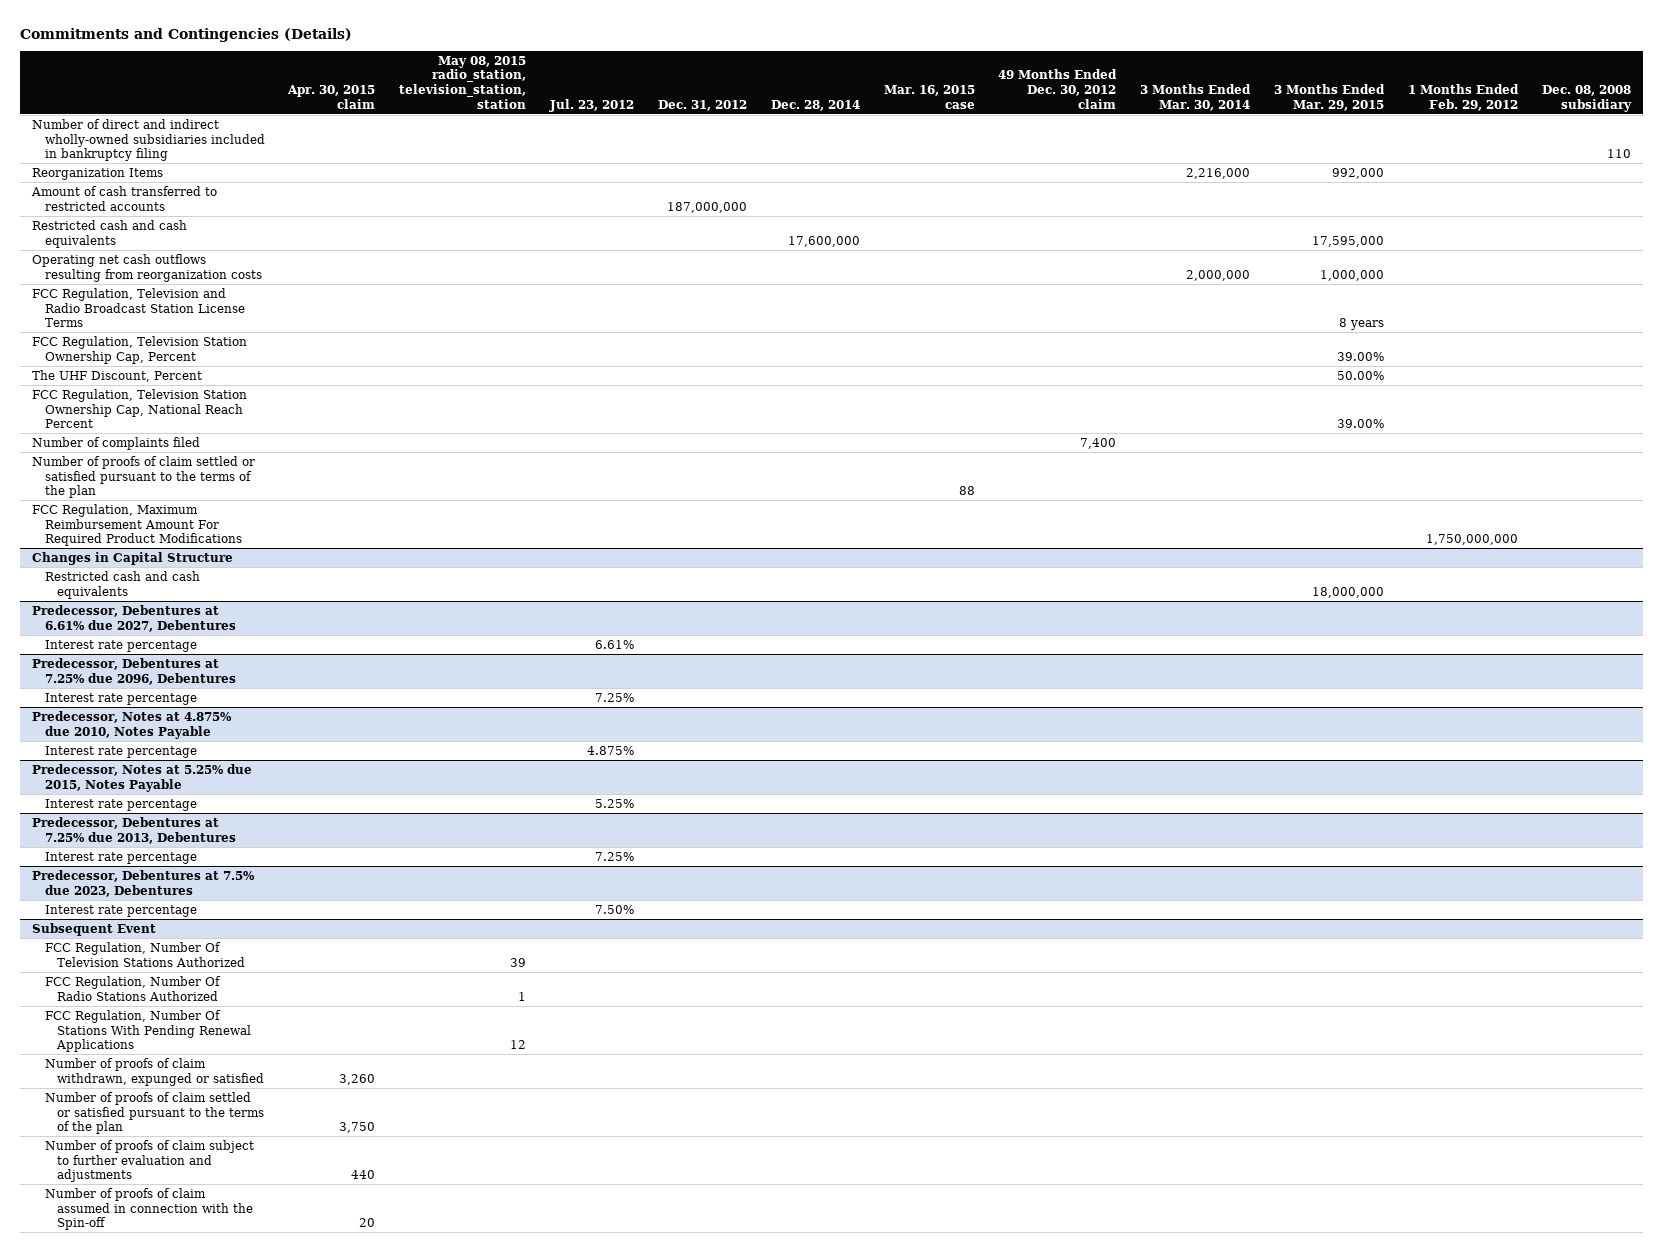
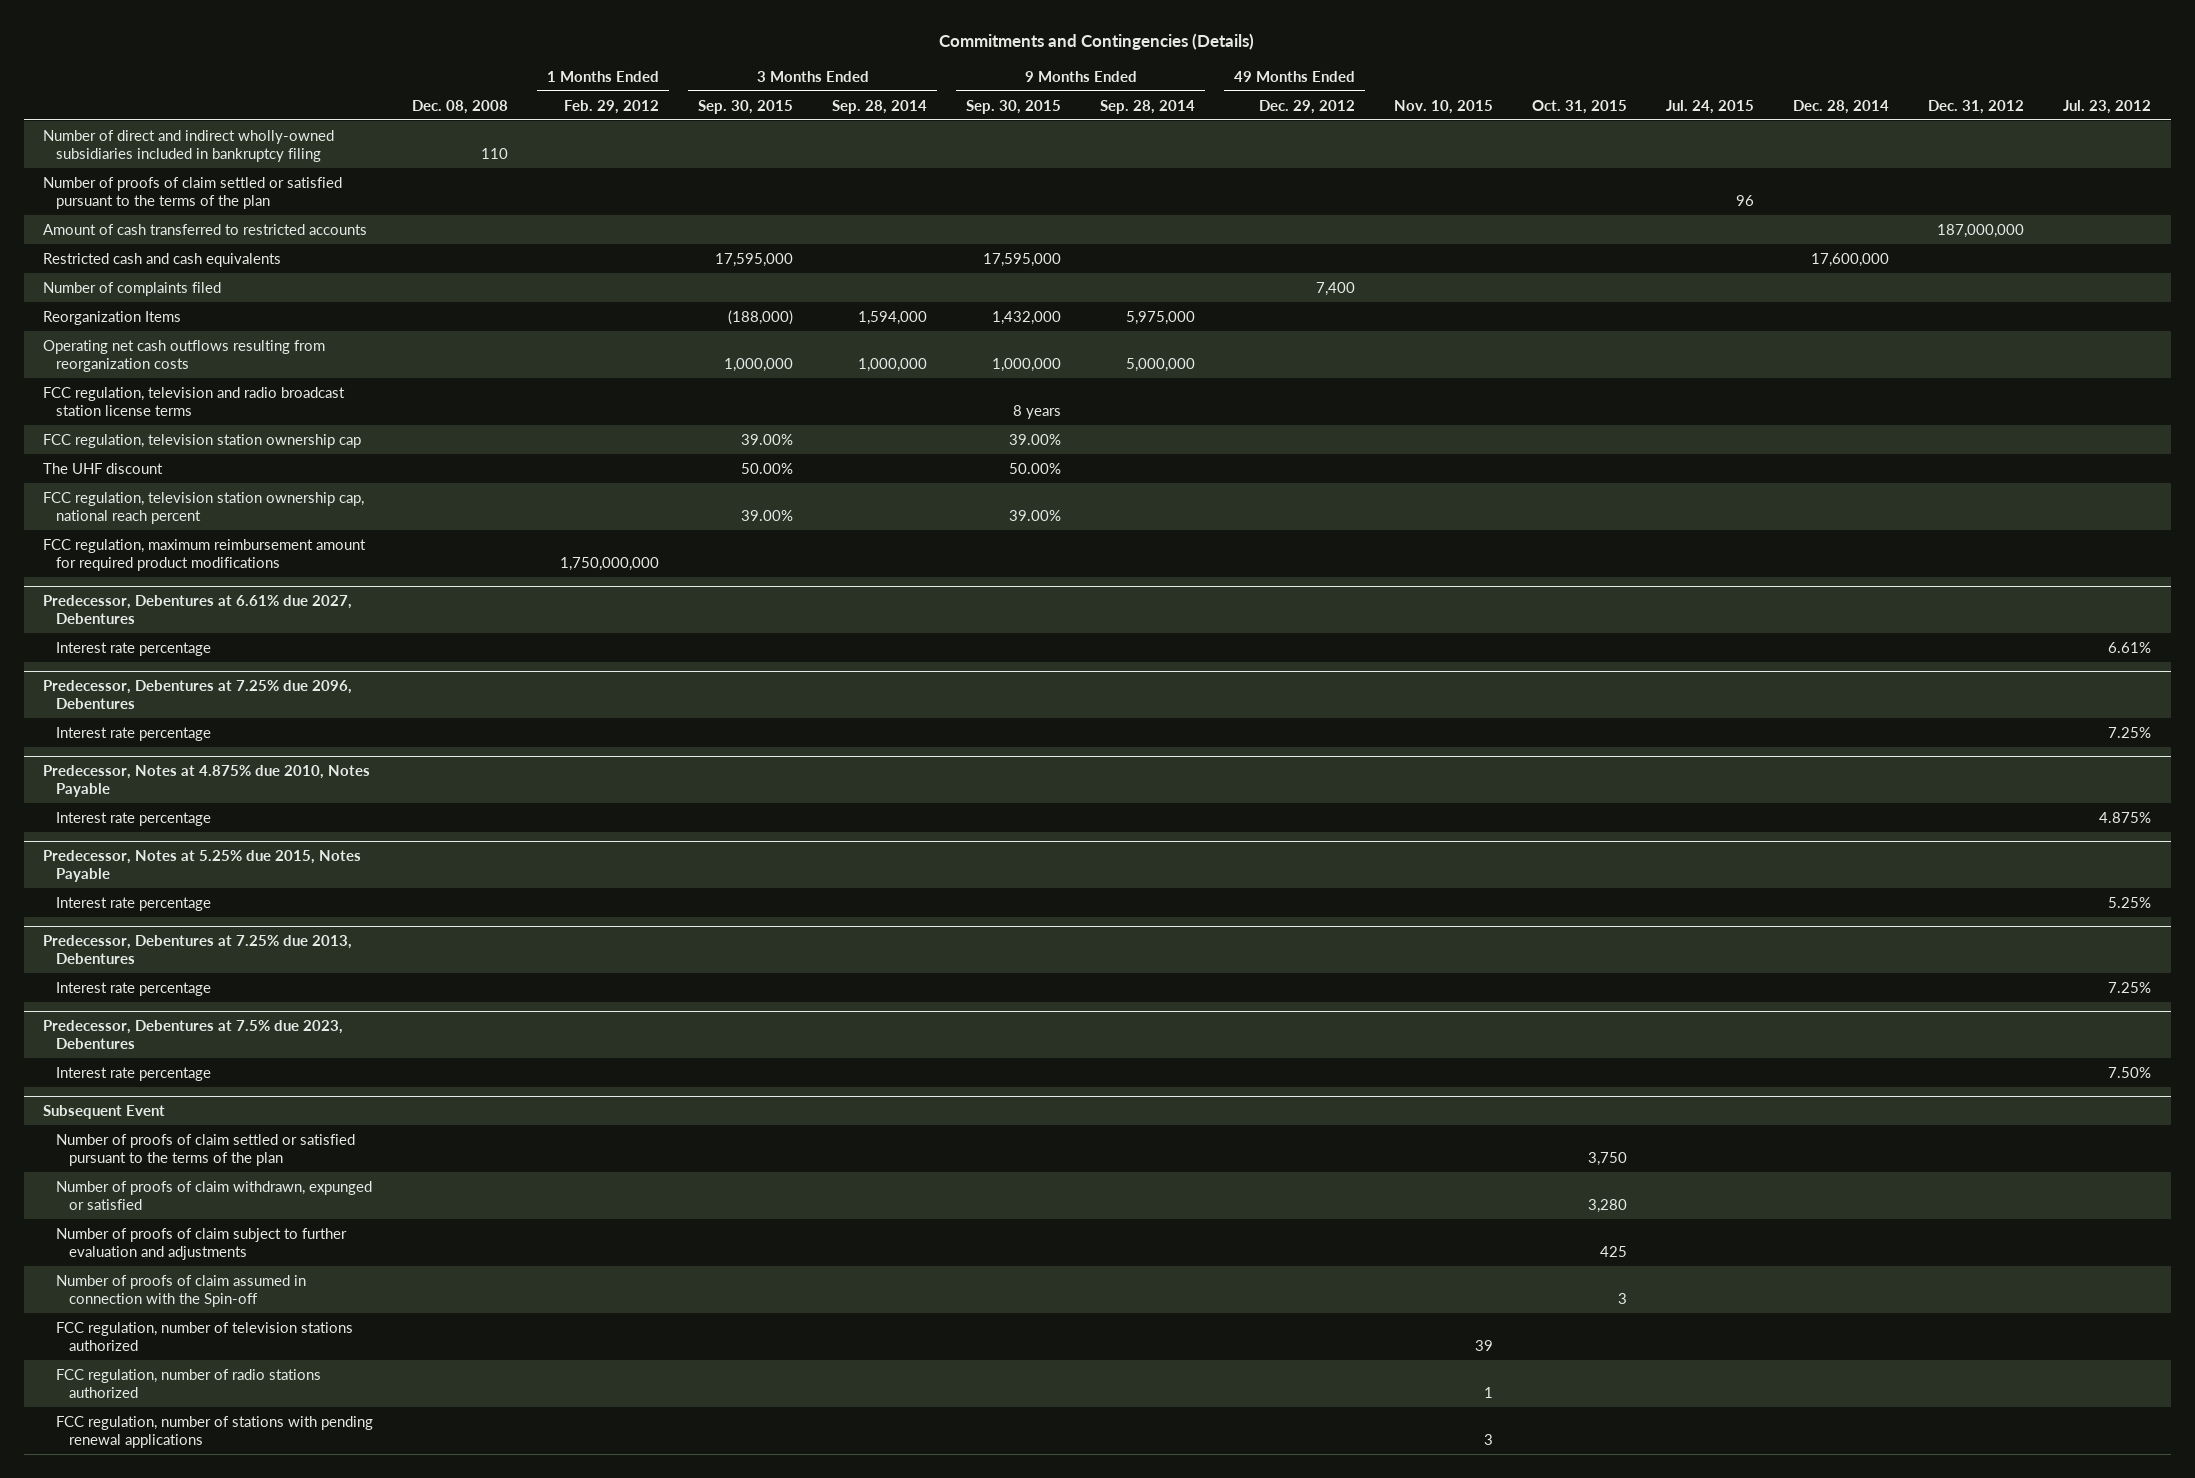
- | Apr. 30, 2015 claim | May 08, 2015 radio_station, television_station, station | Jul. 23, 2012 | Dec. 31, 2012 | Dec. 28, 2014 | Mar. 16, 2015 case | 49 Months Ended Dec. 30, 2012 claim | 3 Months Ended Mar. 30, 2014 | 3 Months Ended Mar. 29, 2015 | 1 Months Ended Feb. 29, 2012 | Dec. 08, 2008 subsidiary
+ | Dec. 08, 2008 | 1 Months Ended Feb. 29, 2012 | 3 Months Ended Sep. 30, 2015 | 3 Months Ended Sep. 28, 2014 | 9 Months Ended Sep. 30, 2015 | 9 Months Ended Sep. 28, 2014 | 49 Months Ended Dec. 29, 2012 | Nov. 10, 2015 | Oct. 31, 2015 | Jul. 24, 2015 | Dec. 28, 2014 | Dec. 31, 2012 | Jul. 23, 2012
moved up: Number of proofs of claim settled or satisfied pursuant to the terms of the plan | | | | | | | | | | 96 | | |
- FCC Regulation, Television and Radio Broadcast Station License Terms | | | | | | | | | 8 years | |
- FCC Regulation, Television Station Ownership Cap, Percent | | | | | | | | | 39.00% | |
- The UHF Discount, Percent | | | | | | | | | 50.00% | |
- FCC Regulation, Television Station Ownership Cap, National Reach Percent | | | | | | | | | 39.00% | |
- FCC Regulation, Maximum Reimbursement Amount For Required Product Modifications | | | | | | | | | | 1,750,000,000 |
- Changes in Capital Structure
- Restricted cash and cash equivalents | | | | | | | | | 18,000,000 | |
moved down: Reorganization Items | | | (188,000) | 1,594,000 | 1,432,000 | 5,975,000 | | | | | | |
moved down: Operating net cash outflows resulting from reorganization costs | | | 1,000,000 | 1,000,000 | 1,000,000 | 5,000,000 | | | | | | |
+ FCC regulation, television and radio broadcast station license terms | | | | | 8 years | | | | | | | |
+ FCC regulation, television station ownership cap | | | 39.00% | | 39.00% | | | | | | | |
+ The UHF discount | | | 50.00% | | 50.00% | | | | | | | |
+ FCC regulation, television station ownership cap, national reach percent | | | 39.00% | | 39.00% | | | | | | | |
+ FCC regulation, maximum reimbursement amount for required product modifications | | 1,750,000,000 | | | | | | | | | | |
@ Subsequent Event
- FCC Regulation, Number Of Television Stations Authorized | | 39 | | | | | | | | |
- FCC Regulation, Number Of Radio Stations Authorized | | 1 | | | | | | | | |
- FCC Regulation, Number Of Stations With Pending Renewal Applications | | 12 | | | | | | | | |
moved down: Number of proofs of claim withdrawn, expunged or satisfied | | | | | | | | | 3,280 | | | |
+ FCC regulation, number of television stations authorized | | | | | | | | 39 | | | | |
+ FCC regulation, number of radio stations authorized | | | | | | | | 1 | | | | |
+ FCC regulation, number of stations with pending renewal applications | | | | | | | | 3 | | | | |

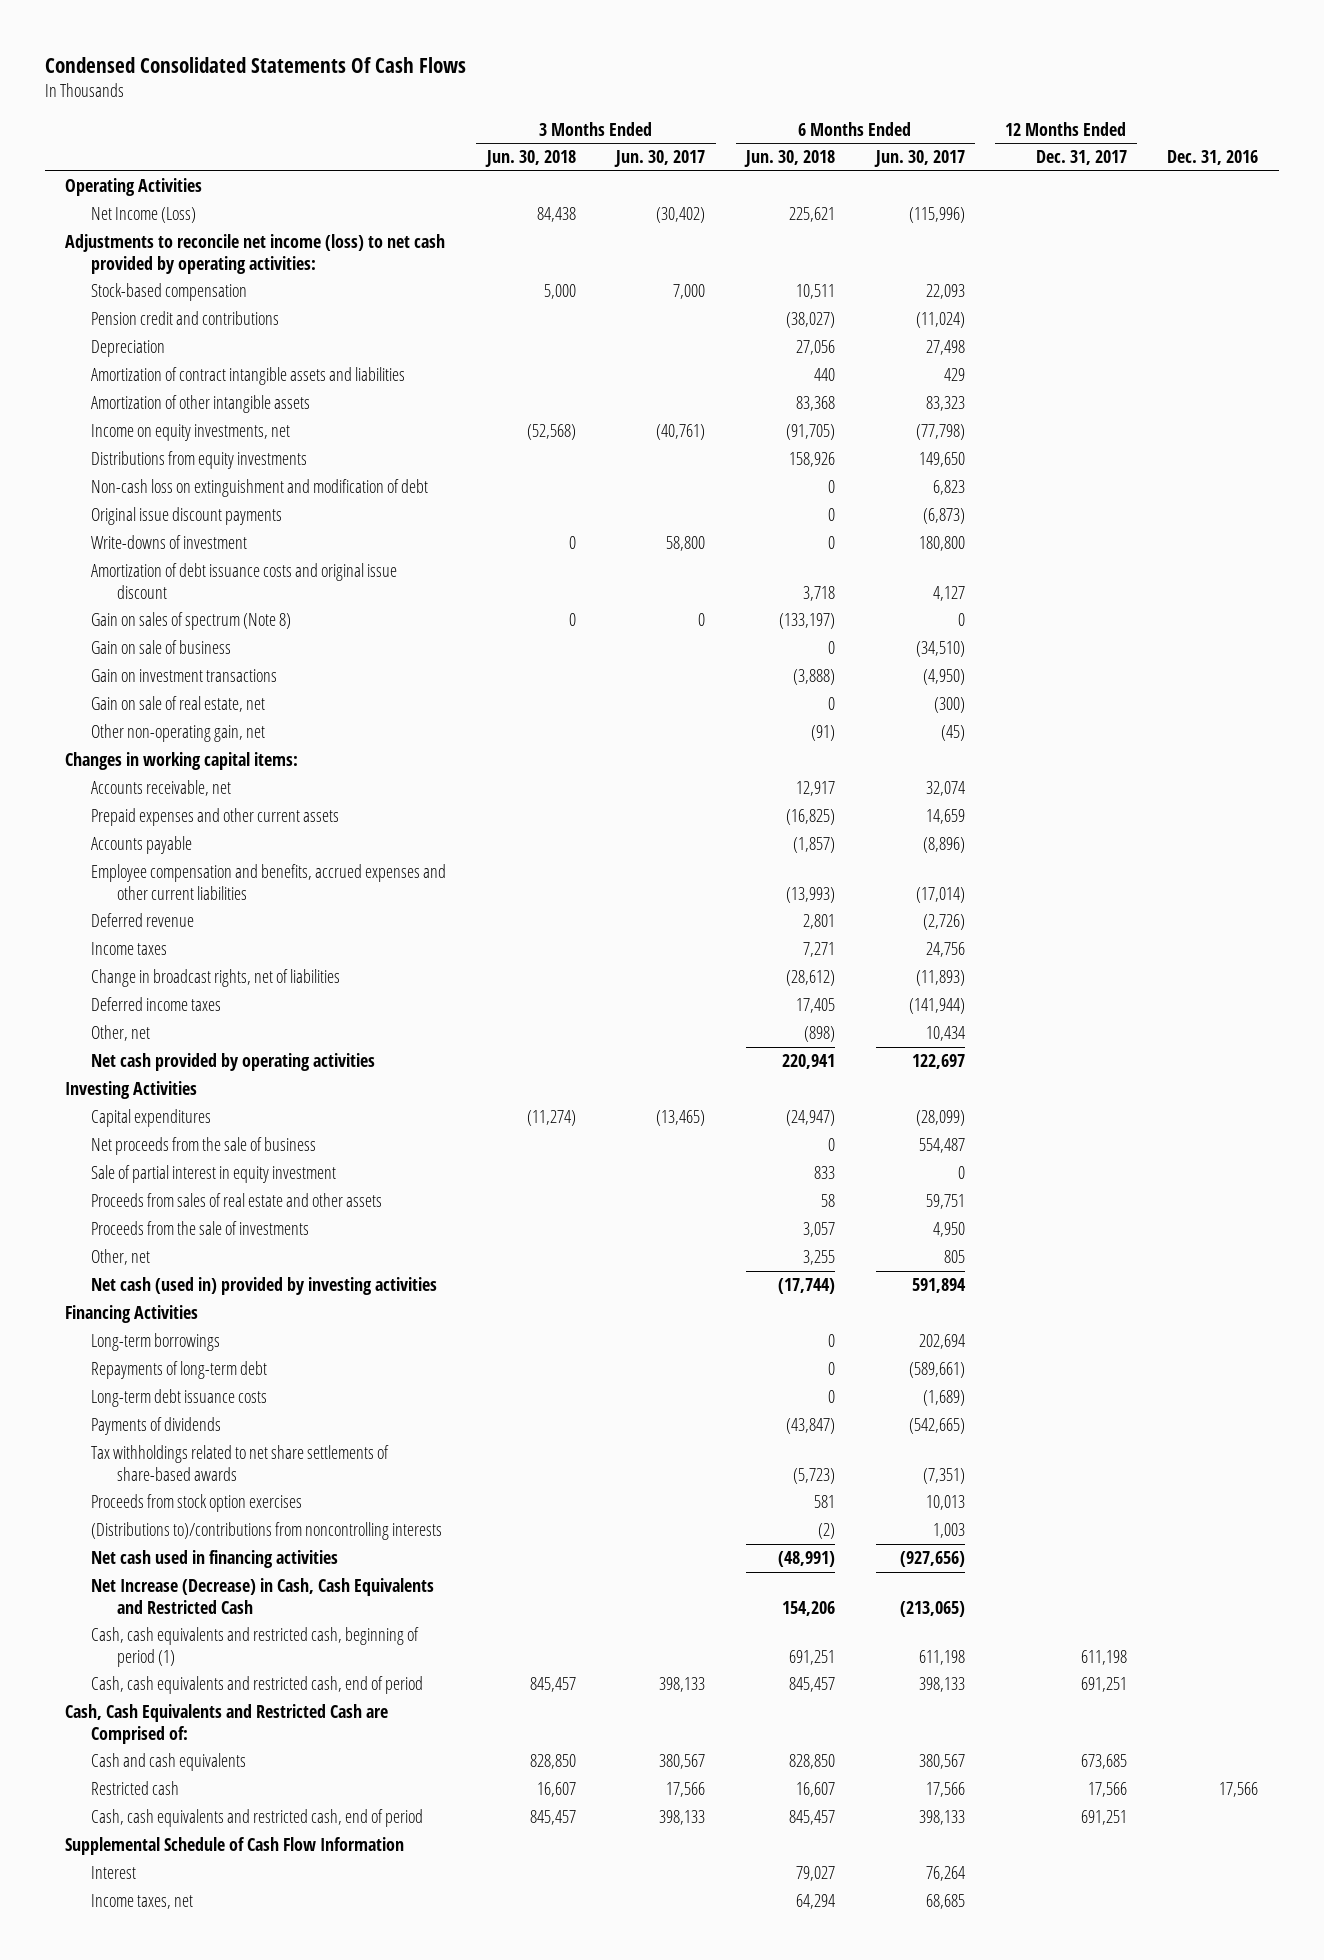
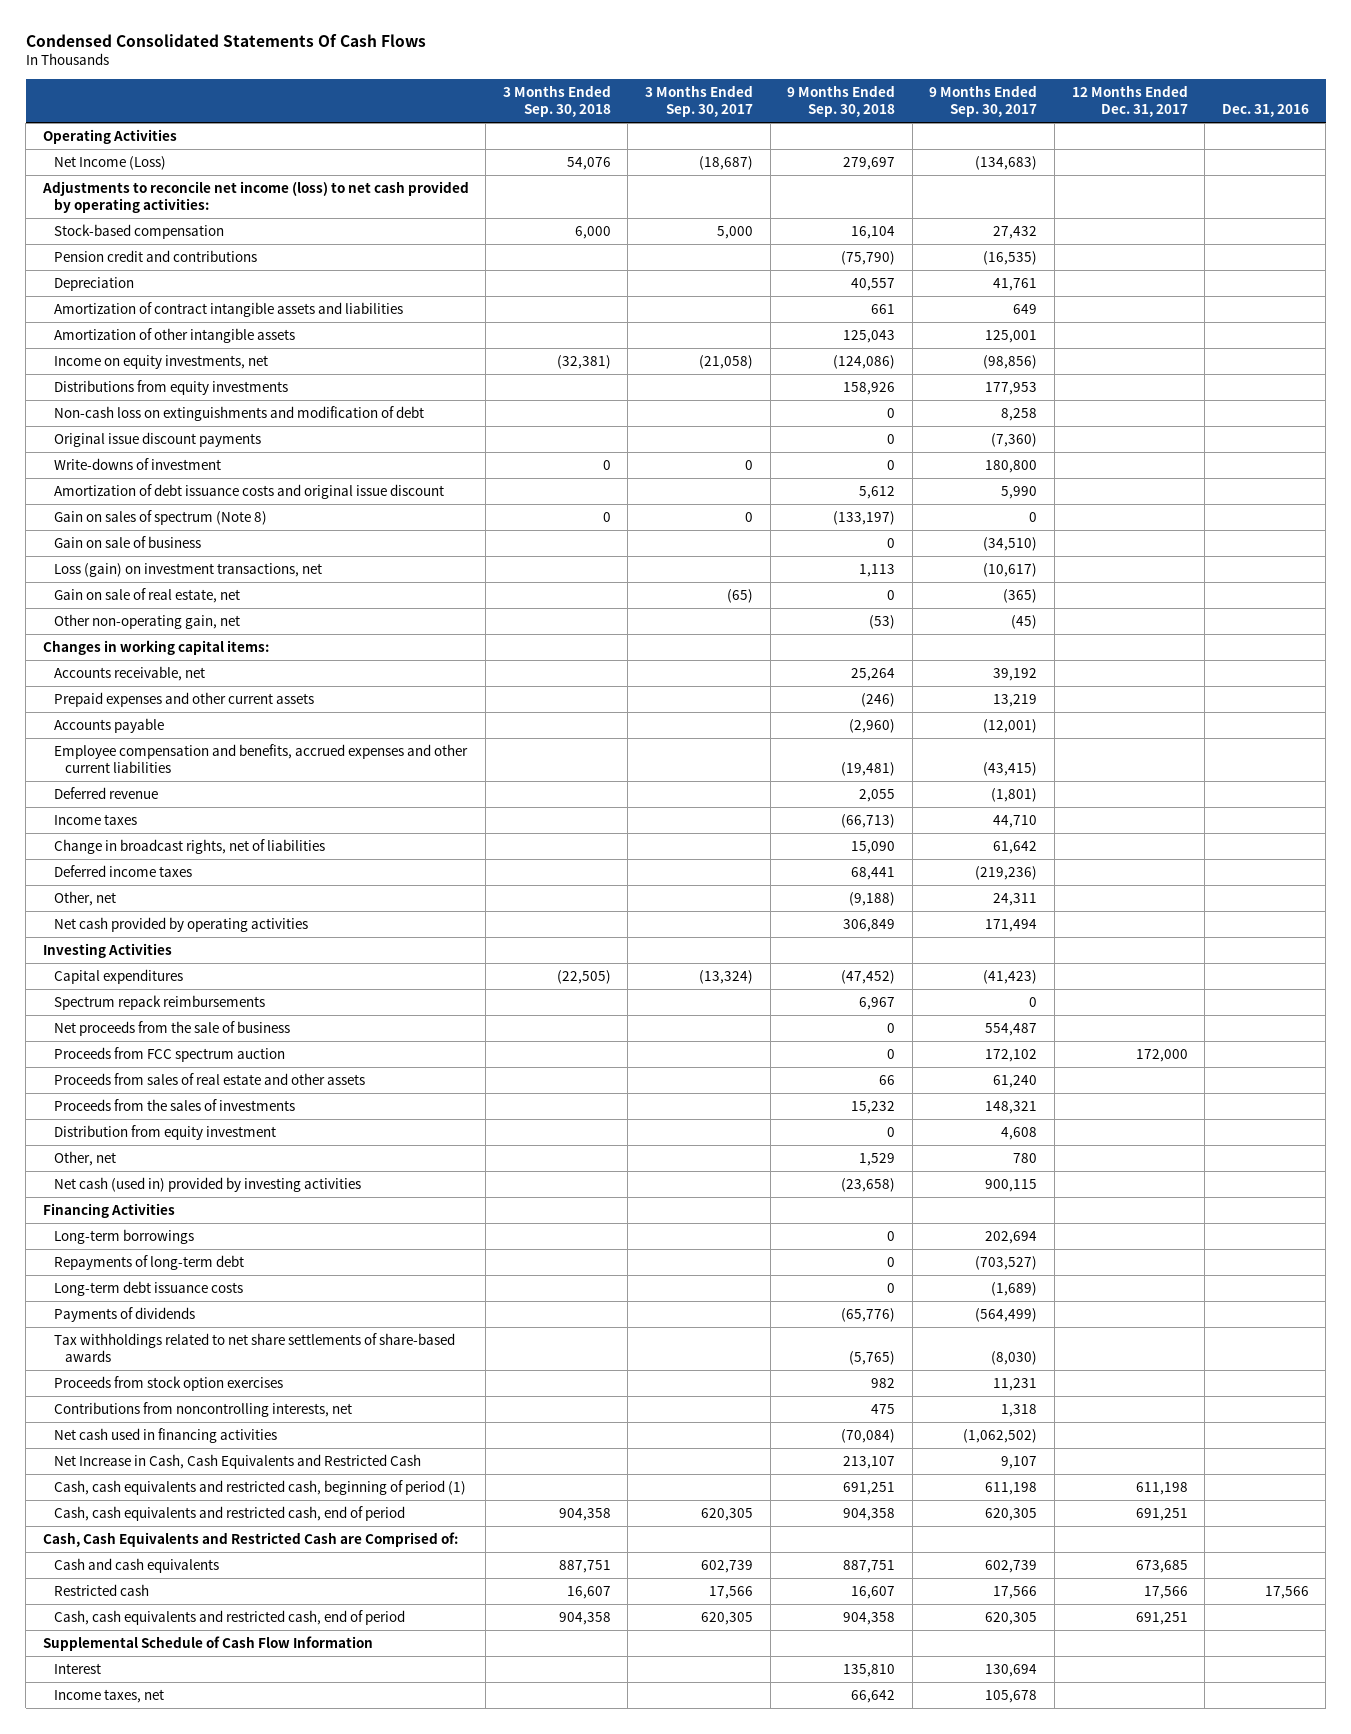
- | 3 Months Ended Jun. 30, 2018 | 3 Months Ended Jun. 30, 2017 | 6 Months Ended Jun. 30, 2018 | 6 Months Ended Jun. 30, 2017 | 12 Months Ended Dec. 31, 2017 | Dec. 31, 2016
+ | 3 Months Ended Sep. 30, 2018 | 3 Months Ended Sep. 30, 2017 | 9 Months Ended Sep. 30, 2018 | 9 Months Ended Sep. 30, 2017 | 12 Months Ended Dec. 31, 2017 | Dec. 31, 2016
- Non-cash loss on extinguishment and modification of debt | | | 0 | 6,823 | |
+ Non-cash loss on extinguishments and modification of debt | | | 0 | 8,258 | |
- Gain on investment transactions | | | (3,888) | (4,950) | |
+ Loss (gain) on investment transactions, net | | | 1,113 | (10,617) | |
+ Spectrum repack reimbursements | | | 6,967 | 0 | |
- Sale of partial interest in equity investment | | | 833 | 0 | |
+ Proceeds from FCC spectrum auction | | | 0 | 172,102 | 172,000 |
- Proceeds from the sale of investments | | | 3,057 | 4,950 | |
+ Proceeds from the sales of investments | | | 15,232 | 148,321 | |
+ Distribution from equity investment | | | 0 | 4,608 | |
- (Distributions to)/contributions from noncontrolling interests | | | (2) | 1,003 | |
+ Contributions from noncontrolling interests, net | | | 475 | 1,318 | |
- Net Increase (Decrease) in Cash, Cash Equivalents and Restricted Cash | | | 154,206 | (213,065) | |
+ Net Increase in Cash, Cash Equivalents and Restricted Cash | | | 213,107 | 9,107 | |

